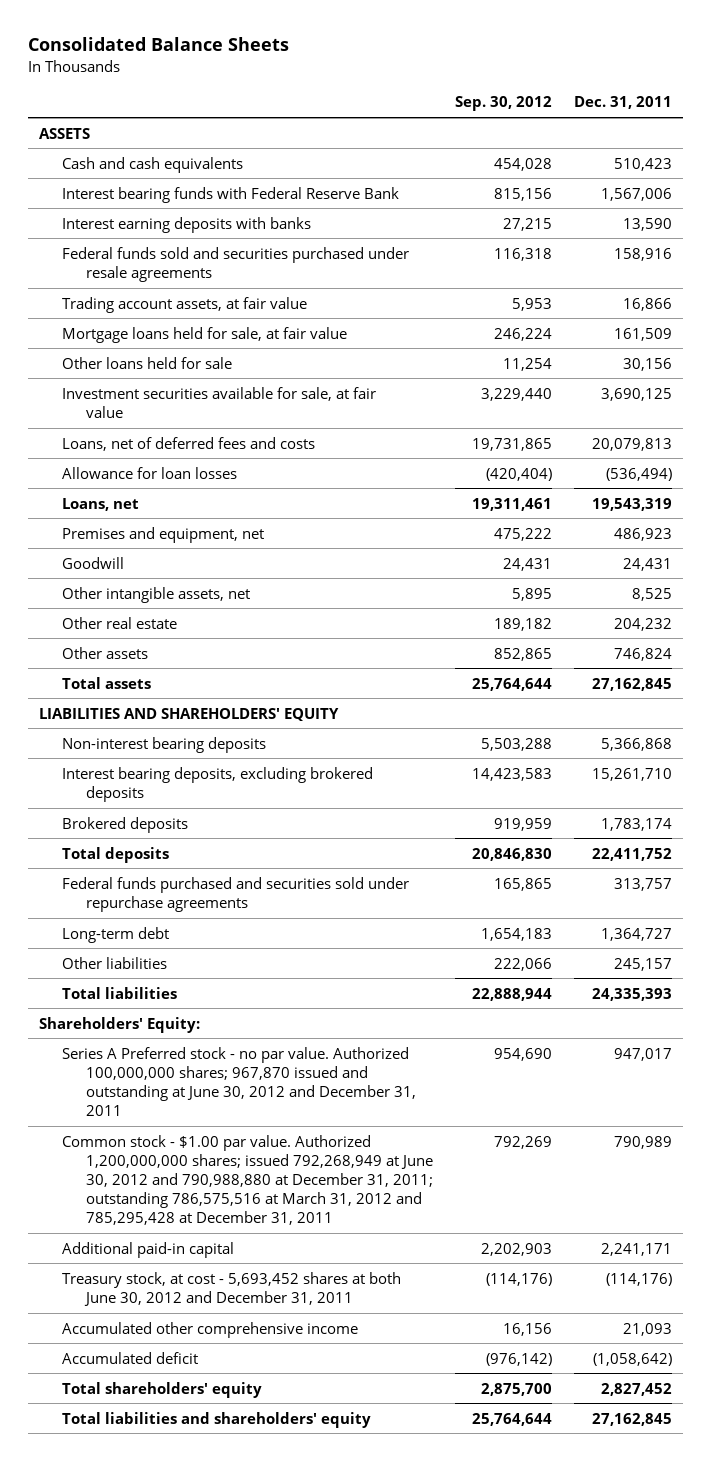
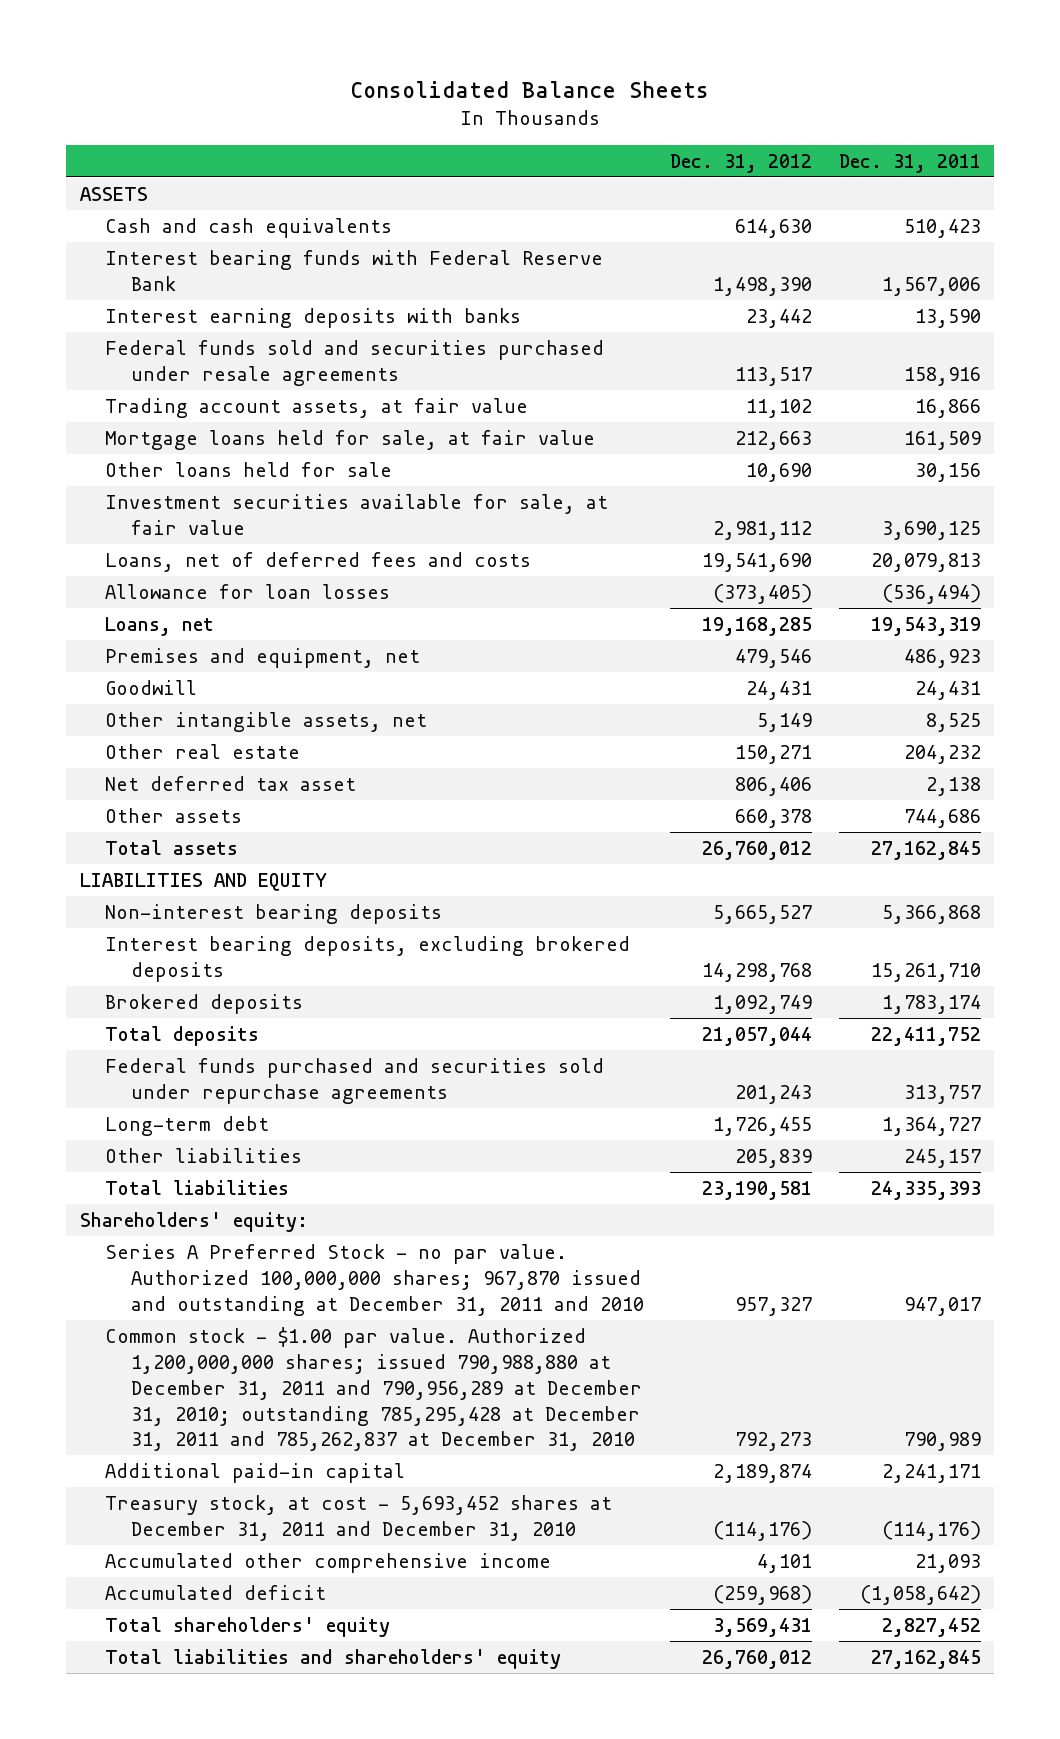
- | Sep. 30, 2012 | Dec. 31, 2011
+ | Dec. 31, 2012 | Dec. 31, 2011
- Other assets | 852,865 | 746,824
+ Net deferred tax asset | 806,406 | 2,138
+ Other assets | 660,378 | 744,686
- LIABILITIES AND SHAREHOLDERS' EQUITY
+ LIABILITIES AND EQUITY
- Shareholders' Equity:
- Series A Preferred stock - no par value. Authorized 100,000,000 shares; 967,870 issued and outstanding at June 30, 2012 and December 31, 2011 | 954,690 | 947,017
- Common stock - $1.00 par value. Authorized 1,200,000,000 shares; issued 792,268,949 at June 30, 2012 and 790,988,880 at December 31, 2011; outstanding 786,575,516 at March 31, 2012 and 785,295,428 at December 31, 2011 | 792,269 | 790,989
+ Shareholders' equity:
+ Series A Preferred Stock - no par value. Authorized 100,000,000 shares; 967,870 issued and outstanding at December 31, 2011 and 2010 | 957,327 | 947,017
+ Common stock - $1.00 par value. Authorized 1,200,000,000 shares; issued 790,988,880 at December 31, 2011 and 790,956,289 at December 31, 2010; outstanding 785,295,428 at December 31, 2011 and 785,262,837 at December 31, 2010 | 792,273 | 790,989
- Treasury stock, at cost - 5,693,452 shares at both June 30, 2012 and December 31, 2011 | (114,176) | (114,176)
+ Treasury stock, at cost - 5,693,452 shares at December 31, 2011 and December 31, 2010 | (114,176) | (114,176)

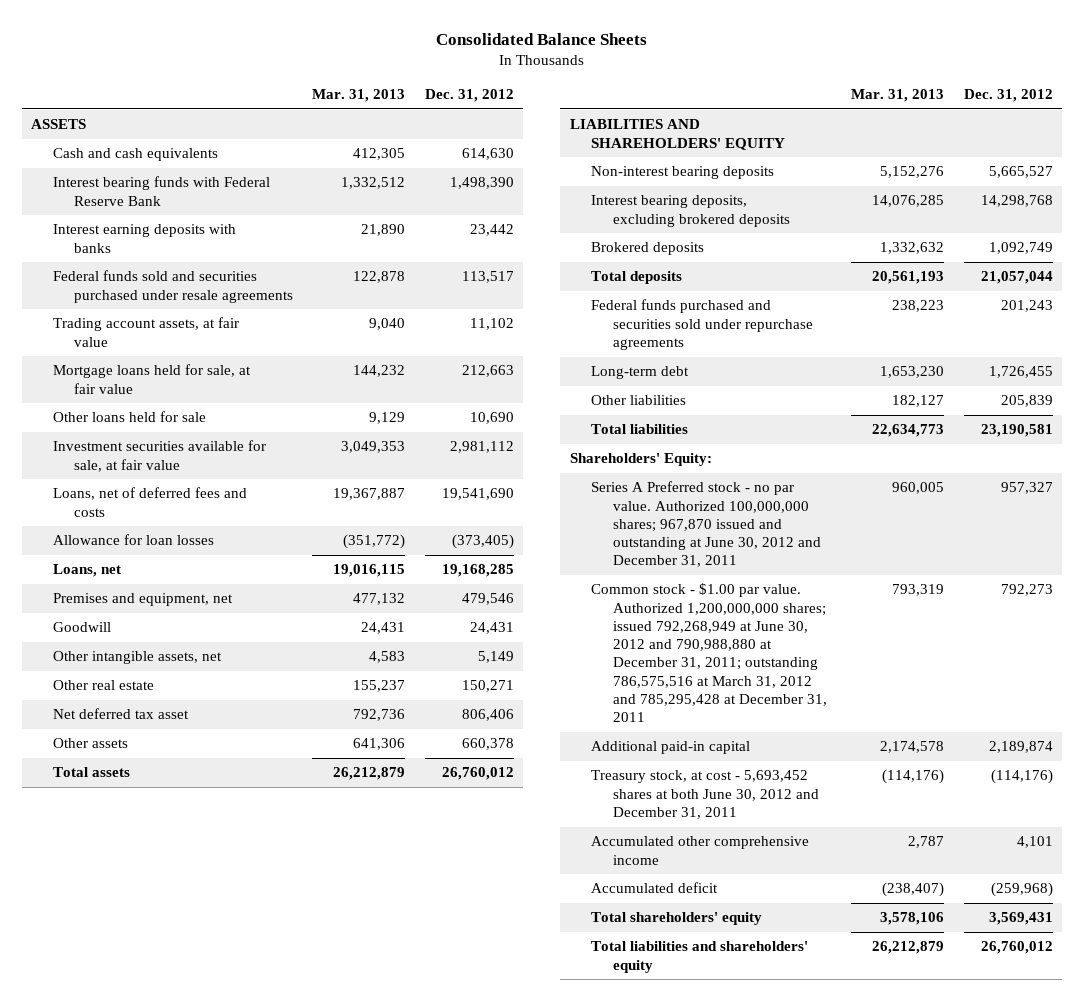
- | Dec. 31, 2012 | Dec. 31, 2011
+ | Mar. 31, 2013 | Dec. 31, 2012
- LIABILITIES AND EQUITY
+ LIABILITIES AND SHAREHOLDERS' EQUITY
- Shareholders' equity:
- Series A Preferred Stock - no par value. Authorized 100,000,000 shares; 967,870 issued and outstanding at December 31, 2011 and 2010 | 957,327 | 947,017
- Common stock - $1.00 par value. Authorized 1,200,000,000 shares; issued 790,988,880 at December 31, 2011 and 790,956,289 at December 31, 2010; outstanding 785,295,428 at December 31, 2011 and 785,262,837 at December 31, 2010 | 792,273 | 790,989
+ Shareholders' Equity:
+ Series A Preferred stock - no par value. Authorized 100,000,000 shares; 967,870 issued and outstanding at June 30, 2012 and December 31, 2011 | 960,005 | 957,327
+ Common stock - $1.00 par value. Authorized 1,200,000,000 shares; issued 792,268,949 at June 30, 2012 and 790,988,880 at December 31, 2011; outstanding 786,575,516 at March 31, 2012 and 785,295,428 at December 31, 2011 | 793,319 | 792,273
- Treasury stock, at cost - 5,693,452 shares at December 31, 2011 and December 31, 2010 | (114,176) | (114,176)
+ Treasury stock, at cost - 5,693,452 shares at both June 30, 2012 and December 31, 2011 | (114,176) | (114,176)

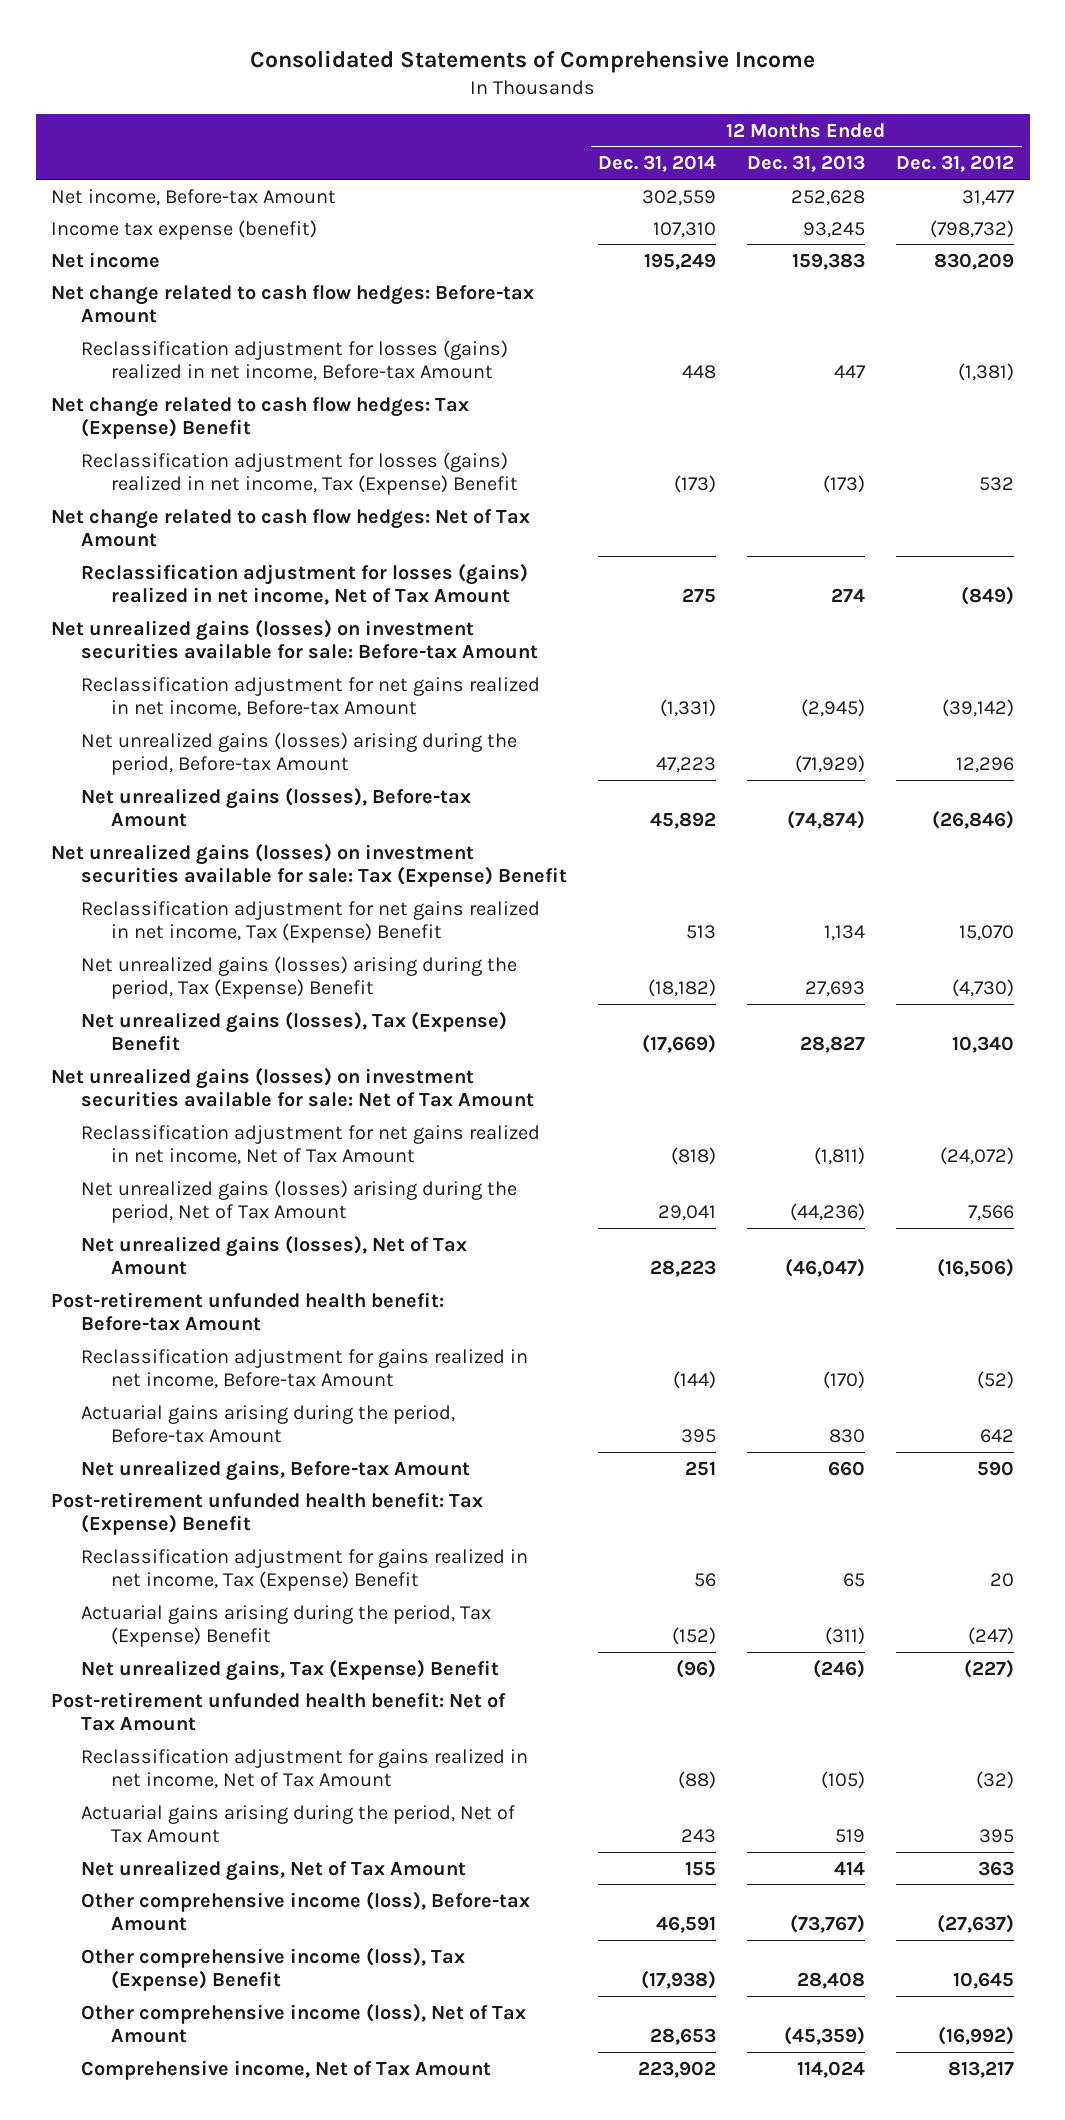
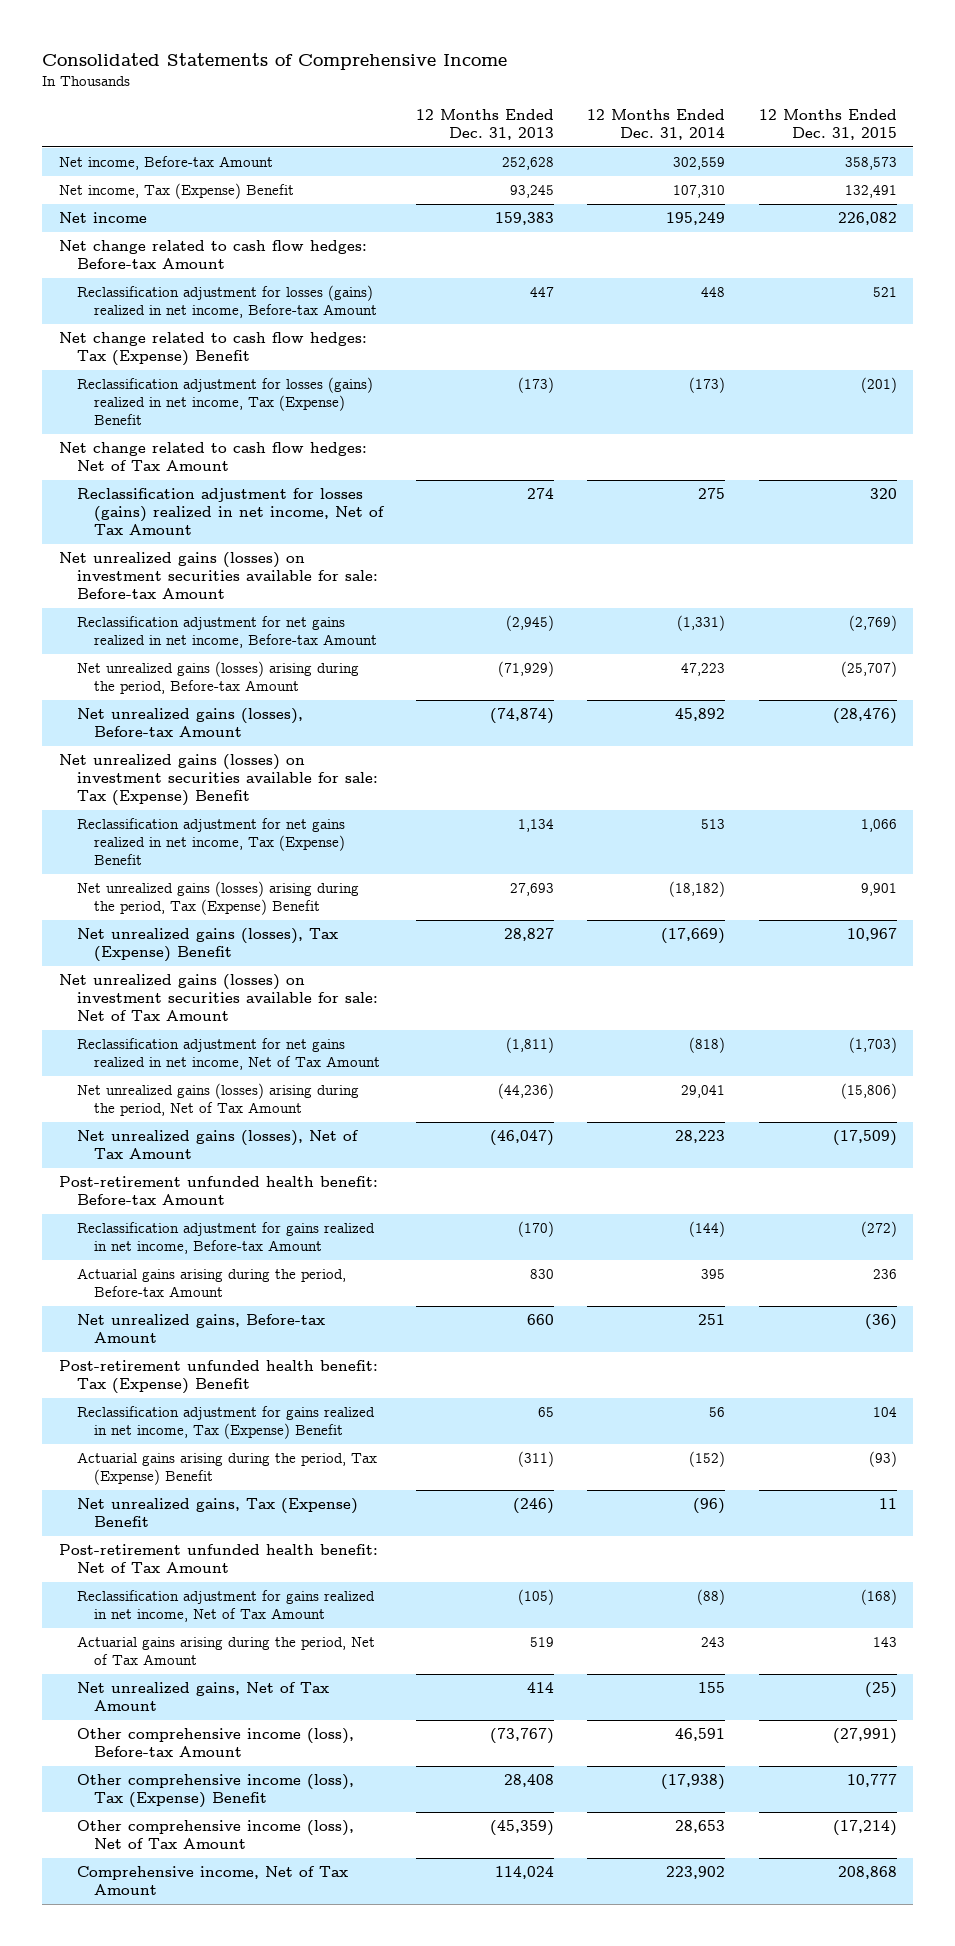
- | 12 Months Ended Dec. 31, 2014 | 12 Months Ended Dec. 31, 2013 | 12 Months Ended Dec. 31, 2012
+ | 12 Months Ended Dec. 31, 2013 | 12 Months Ended Dec. 31, 2014 | 12 Months Ended Dec. 31, 2015
- Income tax expense (benefit) | 107,310 | 93,245 | (798,732)
+ Net income, Tax (Expense) Benefit | 93,245 | 107,310 | 132,491

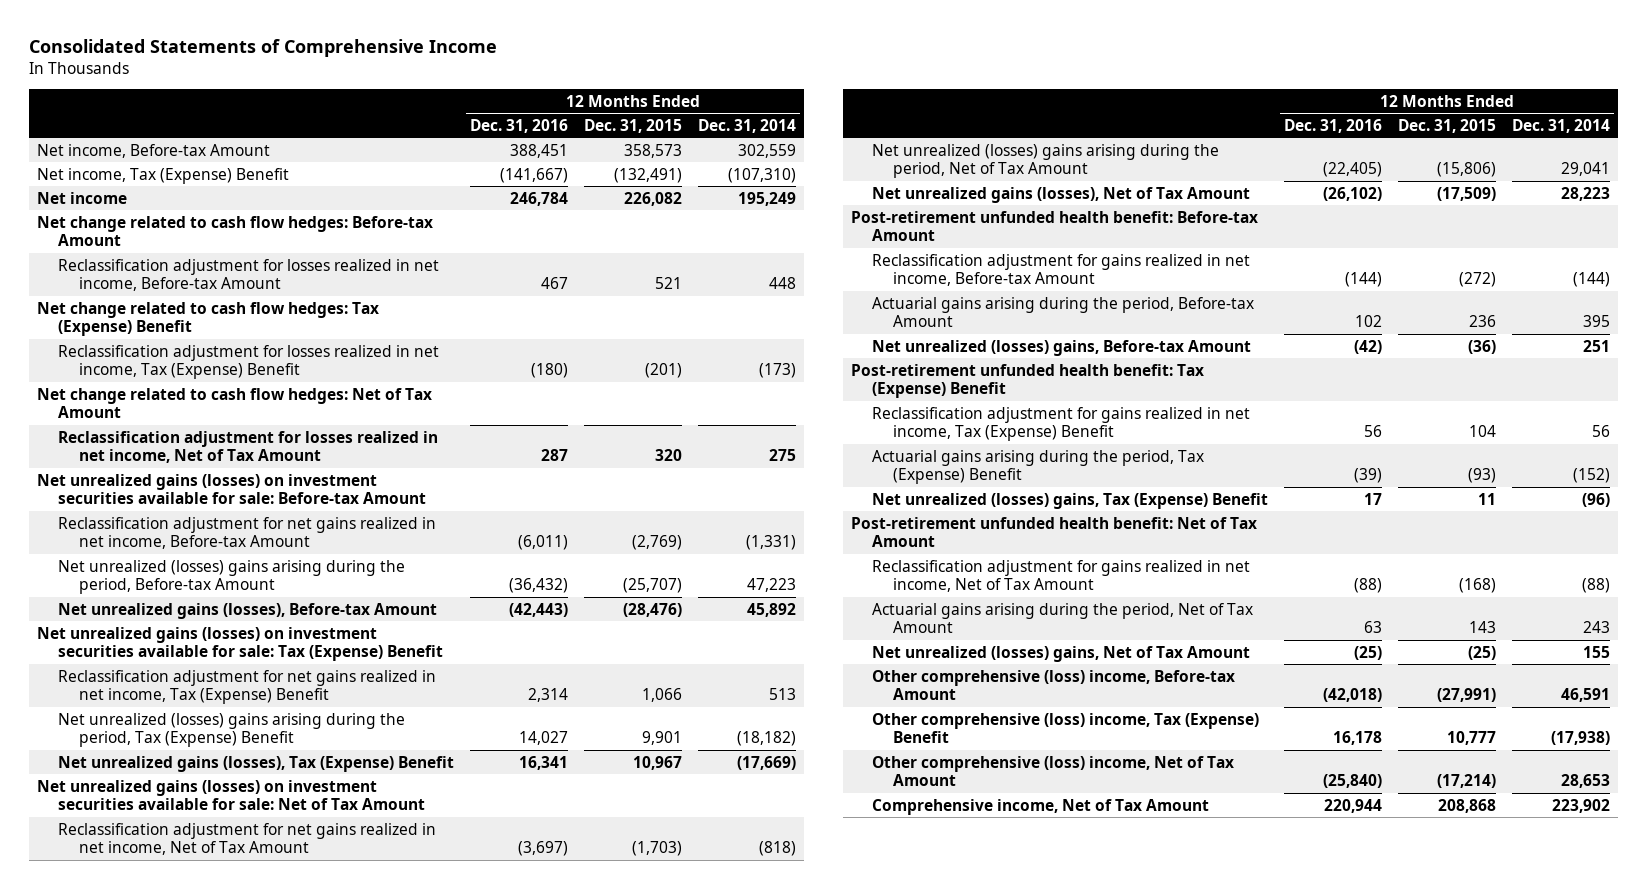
- | 12 Months Ended Dec. 31, 2013 | 12 Months Ended Dec. 31, 2014 | 12 Months Ended Dec. 31, 2015
+ | 12 Months Ended Dec. 31, 2016 | 12 Months Ended Dec. 31, 2015 | 12 Months Ended Dec. 31, 2014
- Net income, Tax (Expense) Benefit | 93,245 | 107,310 | 132,491
+ Net income, Tax (Expense) Benefit | (141,667) | (132,491) | (107,310)
- Reclassification adjustment for losses (gains) realized in net income, Before-tax Amount | 447 | 448 | 521
+ Reclassification adjustment for losses realized in net income, Before-tax Amount | 467 | 521 | 448
- Reclassification adjustment for losses (gains) realized in net income, Tax (Expense) Benefit | (173) | (173) | (201)
+ Reclassification adjustment for losses realized in net income, Tax (Expense) Benefit | (180) | (201) | (173)
- Reclassification adjustment for losses (gains) realized in net income, Net of Tax Amount | 274 | 275 | 320
+ Reclassification adjustment for losses realized in net income, Net of Tax Amount | 287 | 320 | 275
- Net unrealized gains (losses) arising during the period, Before-tax Amount | (71,929) | 47,223 | (25,707)
+ Net unrealized (losses) gains arising during the period, Before-tax Amount | (36,432) | (25,707) | 47,223
- Net unrealized gains (losses) arising during the period, Tax (Expense) Benefit | 27,693 | (18,182) | 9,901
+ Net unrealized (losses) gains arising during the period, Tax (Expense) Benefit | 14,027 | 9,901 | (18,182)
- Net unrealized gains (losses) arising during the period, Net of Tax Amount | (44,236) | 29,041 | (15,806)
+ Net unrealized (losses) gains arising during the period, Net of Tax Amount | (22,405) | (15,806) | 29,041
- Net unrealized gains, Before-tax Amount | 660 | 251 | (36)
+ Net unrealized (losses) gains, Before-tax Amount | (42) | (36) | 251
- Net unrealized gains, Tax (Expense) Benefit | (246) | (96) | 11
+ Net unrealized (losses) gains, Tax (Expense) Benefit | 17 | 11 | (96)
- Net unrealized gains, Net of Tax Amount | 414 | 155 | (25)
- Other comprehensive income (loss), Before-tax Amount | (73,767) | 46,591 | (27,991)
- Other comprehensive income (loss), Tax (Expense) Benefit | 28,408 | (17,938) | 10,777
- Other comprehensive income (loss), Net of Tax Amount | (45,359) | 28,653 | (17,214)
+ Net unrealized (losses) gains, Net of Tax Amount | (25) | (25) | 155
+ Other comprehensive (loss) income, Before-tax Amount | (42,018) | (27,991) | 46,591
+ Other comprehensive (loss) income, Tax (Expense) Benefit | 16,178 | 10,777 | (17,938)
+ Other comprehensive (loss) income, Net of Tax Amount | (25,840) | (17,214) | 28,653

